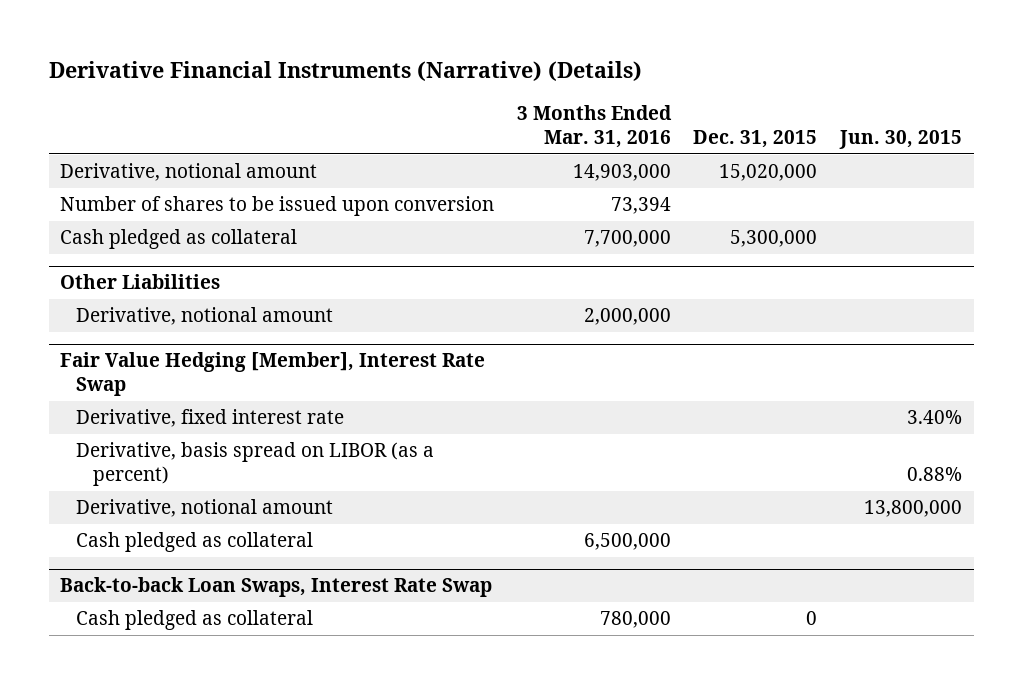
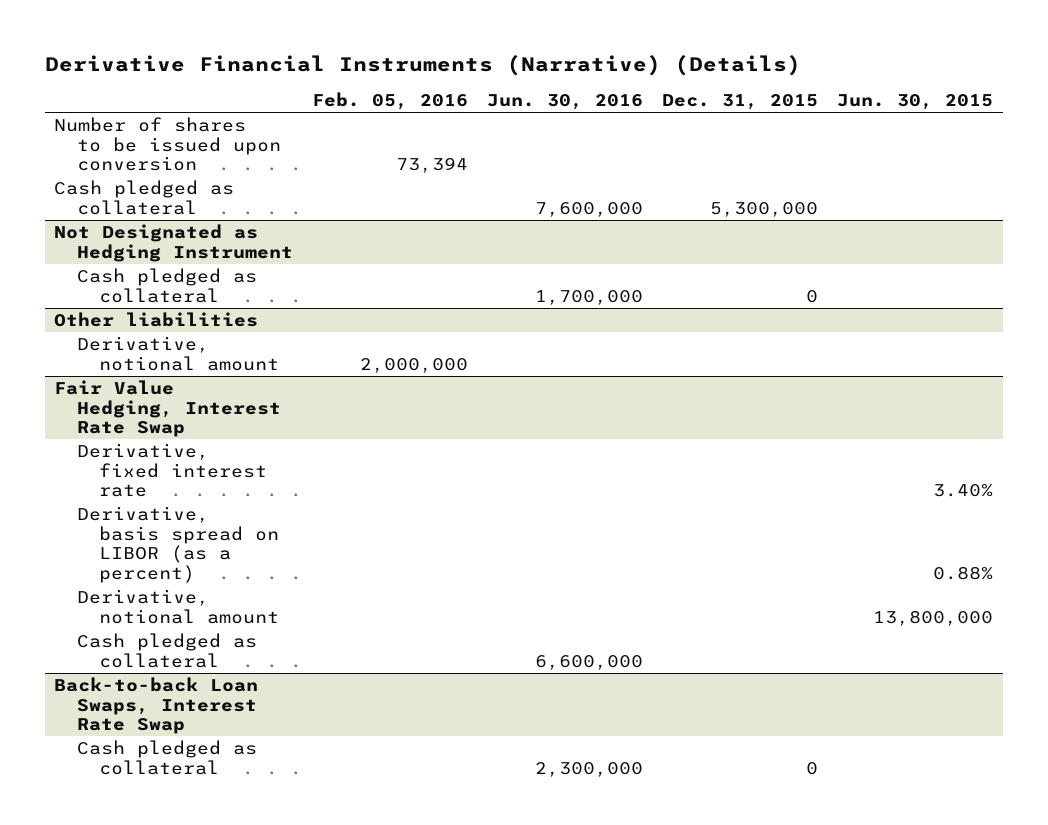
- | 3 Months Ended Mar. 31, 2016 | Dec. 31, 2015 | Jun. 30, 2015
+ | Feb. 05, 2016 | Jun. 30, 2016 | Dec. 31, 2015 | Jun. 30, 2015
- Derivative, notional amount | 14,903,000 | 15,020,000 |
- Other Liabilities
+ Not Designated as Hedging Instrument
+ Cash pledged as collateral | | 1,700,000 | 0 |
+ Other liabilities
- Fair Value Hedging [Member], Interest Rate Swap
+ Fair Value Hedging, Interest Rate Swap

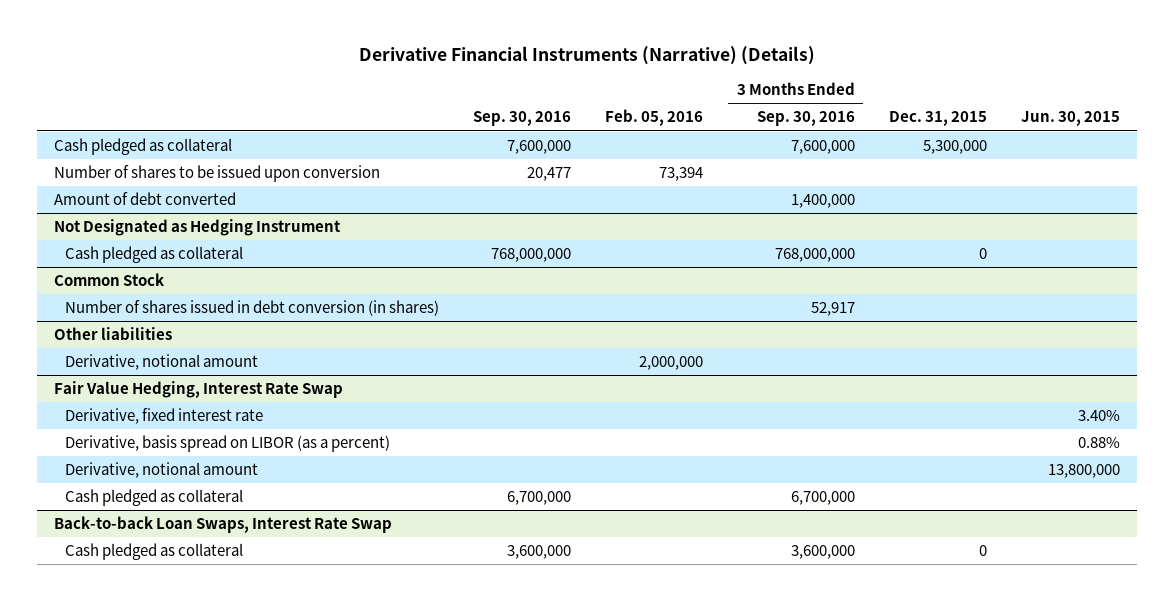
- | Feb. 05, 2016 | Jun. 30, 2016 | Dec. 31, 2015 | Jun. 30, 2015
+ | Sep. 30, 2016 | Feb. 05, 2016 | 3 Months Ended Sep. 30, 2016 | Dec. 31, 2015 | Jun. 30, 2015
moved down: Number of shares to be issued upon conversion | 20,477 | 73,394 | | |
+ Amount of debt converted | | | 1,400,000 | |
+ Common Stock
+ Number of shares issued in debt conversion (in shares) | | | 52,917 | |

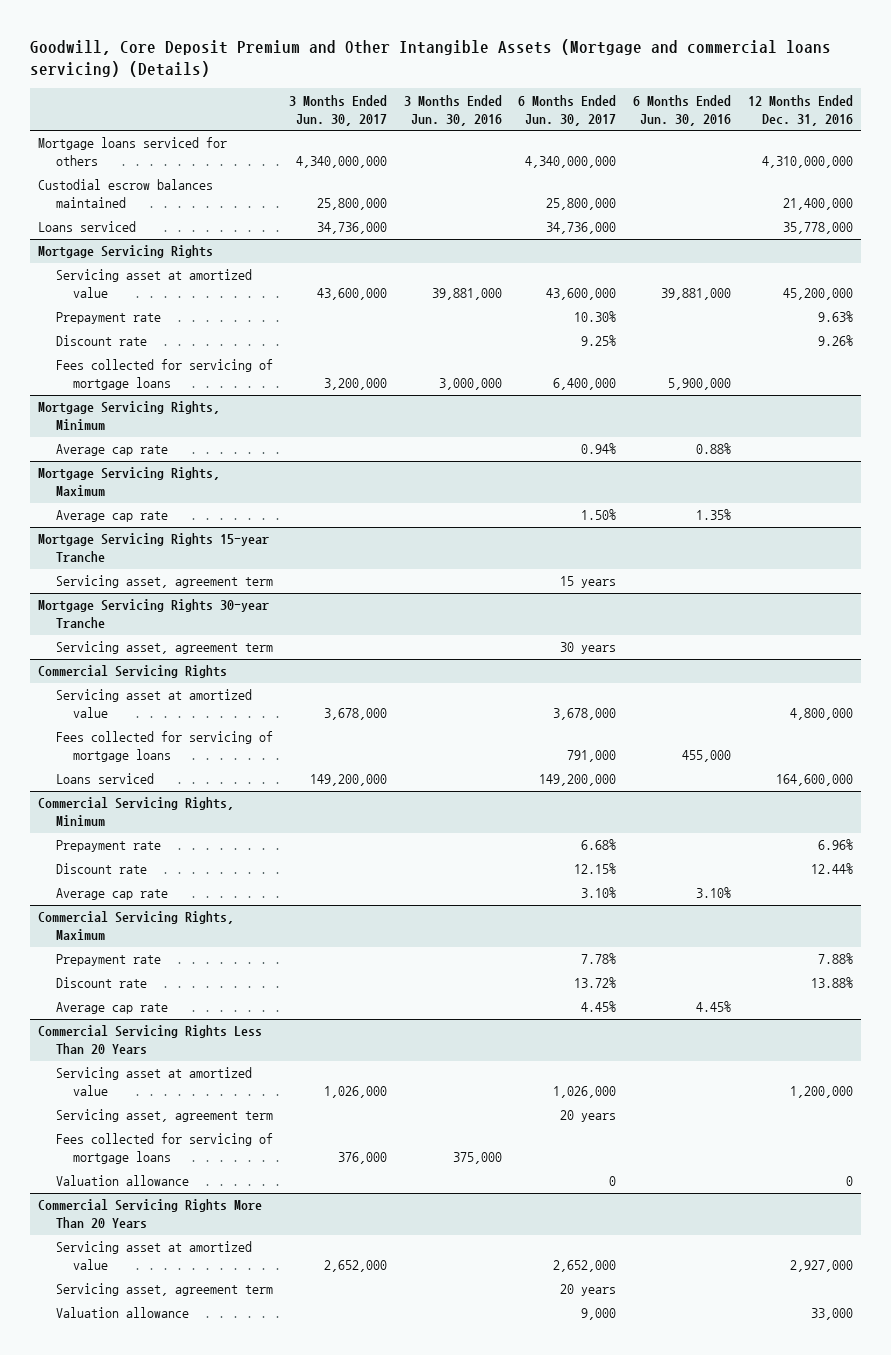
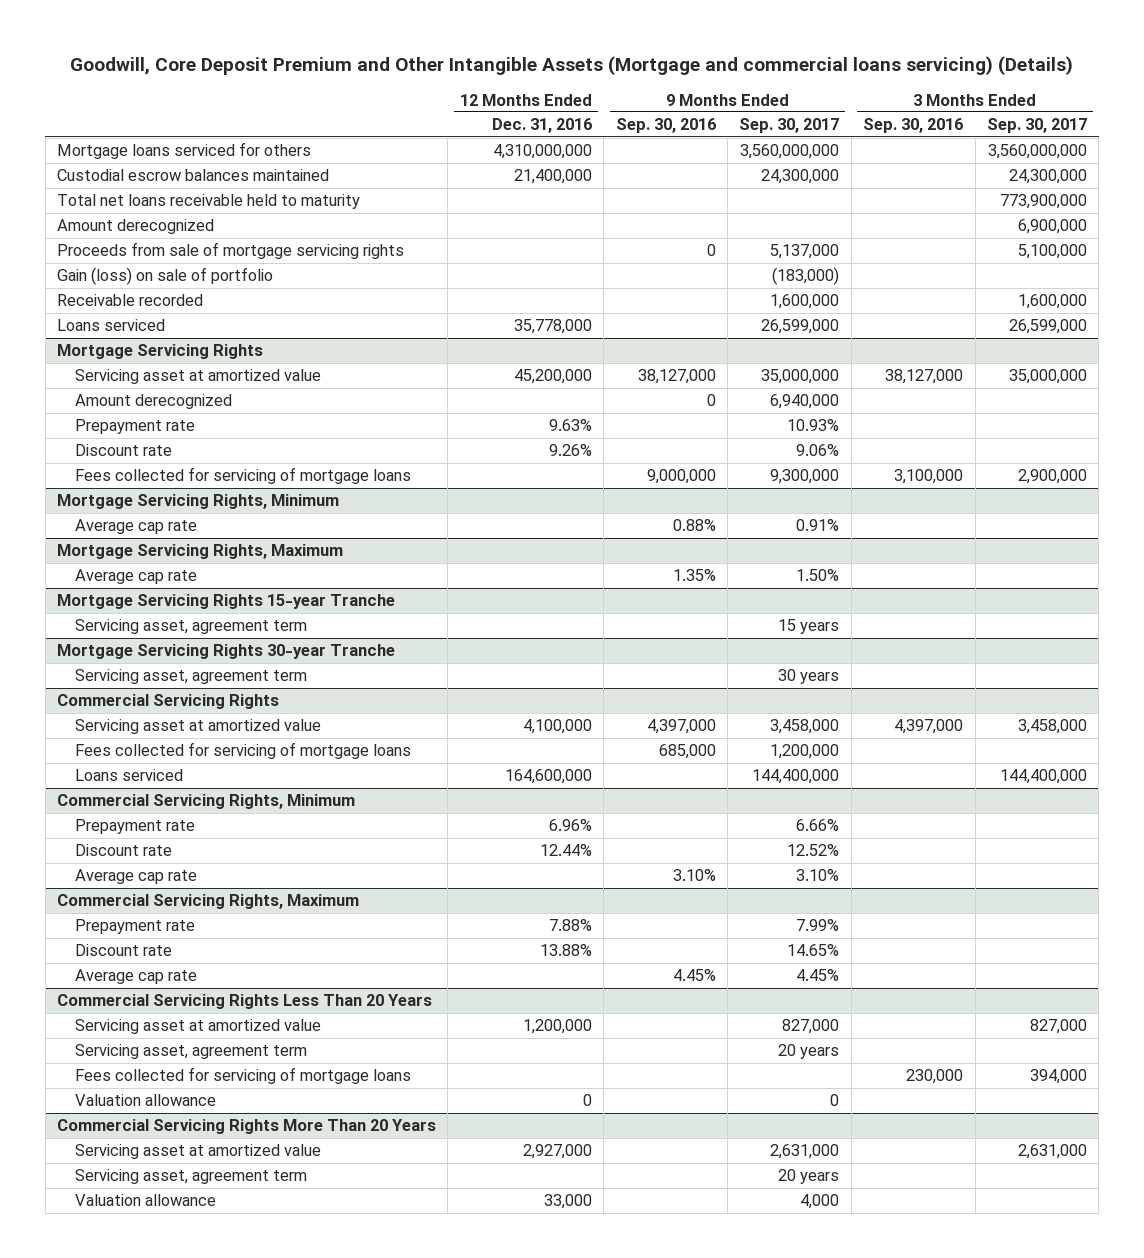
- | 3 Months Ended Jun. 30, 2017 | 3 Months Ended Jun. 30, 2016 | 6 Months Ended Jun. 30, 2017 | 6 Months Ended Jun. 30, 2016 | 12 Months Ended Dec. 31, 2016
+ | 12 Months Ended Dec. 31, 2016 | 9 Months Ended Sep. 30, 2016 | 9 Months Ended Sep. 30, 2017 | 3 Months Ended Sep. 30, 2016 | 3 Months Ended Sep. 30, 2017
+ Total net loans receivable held to maturity | | | | | 773,900,000
+ Amount derecognized | | | | | 6,900,000
+ Proceeds from sale of mortgage servicing rights | | 0 | 5,137,000 | | 5,100,000
+ Gain (loss) on sale of portfolio | | | (183,000) | |
+ Receivable recorded | | | 1,600,000 | | 1,600,000
@ Mortgage Servicing Rights
+ Amount derecognized | | 0 | 6,940,000 | |
@ Commercial Servicing Rights
- Servicing asset at amortized value | 3,678,000 | | 3,678,000 | | 4,800,000
+ Servicing asset at amortized value | 4,100,000 | 4,397,000 | 3,458,000 | 4,397,000 | 3,458,000

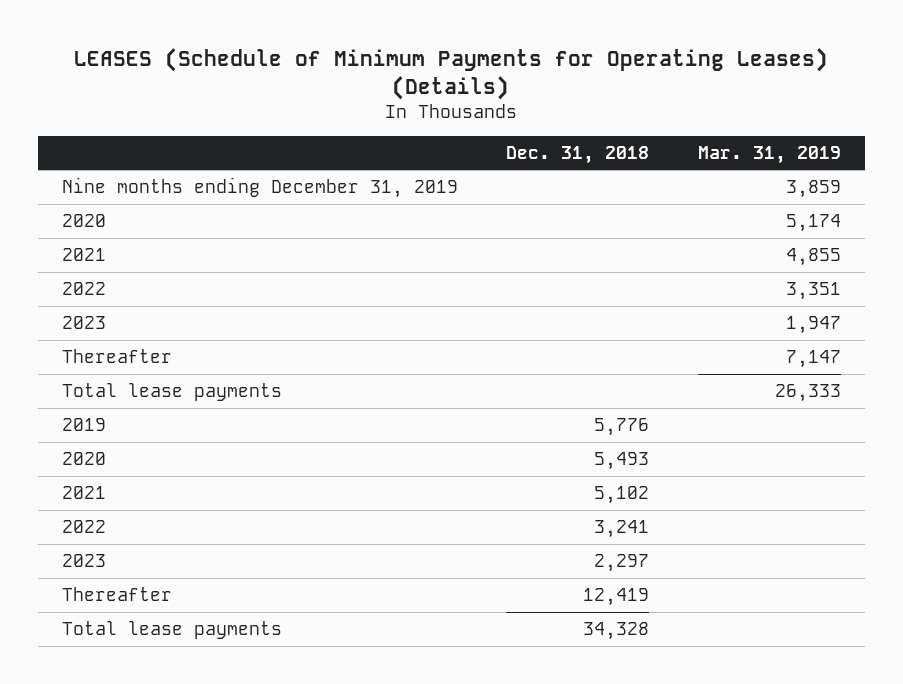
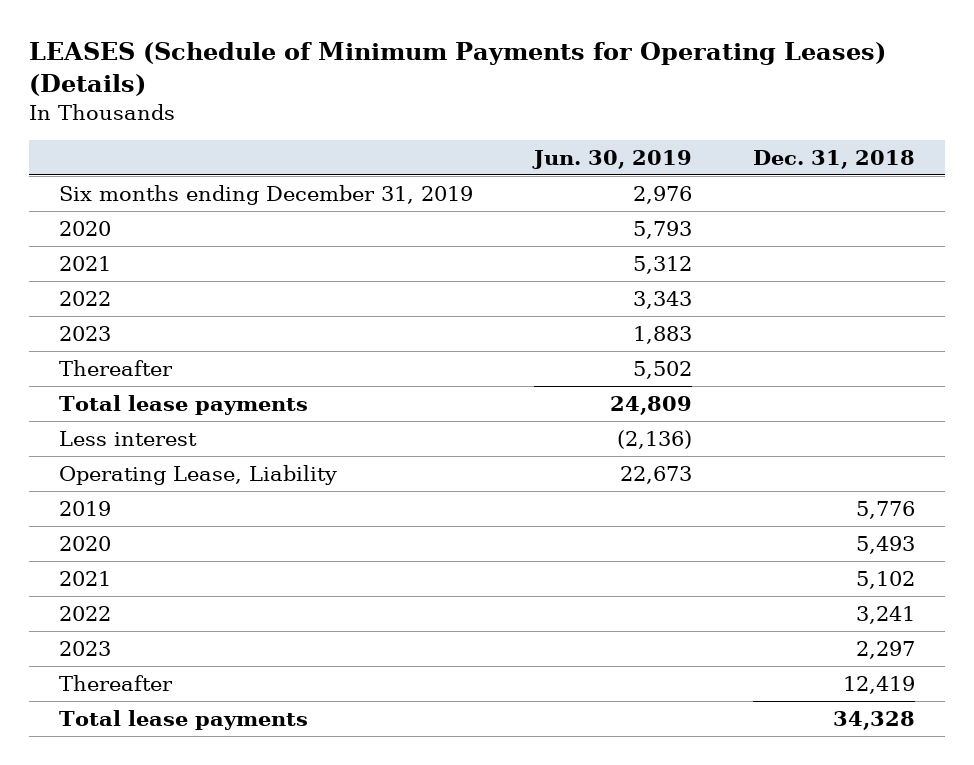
- | Dec. 31, 2018 | Mar. 31, 2019
+ | Jun. 30, 2019 | Dec. 31, 2018
- Nine months ending December 31, 2019 | | 3,859
+ Six months ending December 31, 2019 | 2,976 |
+ Less interest | (2,136) |
+ Operating Lease, Liability | 22,673 |

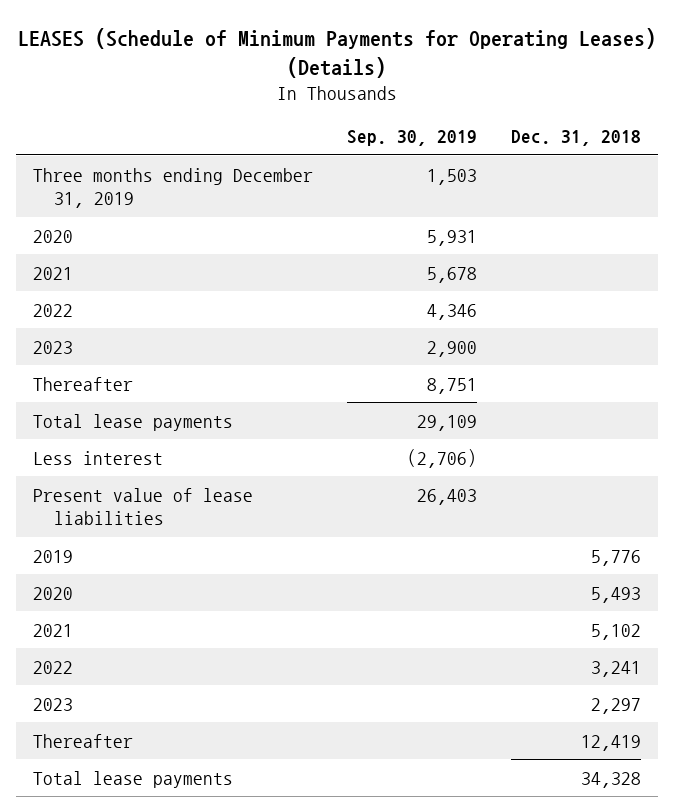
- | Jun. 30, 2019 | Dec. 31, 2018
+ | Sep. 30, 2019 | Dec. 31, 2018
- Six months ending December 31, 2019 | 2,976 |
+ Three months ending December 31, 2019 | 1,503 |
- Operating Lease, Liability | 22,673 |
+ Present value of lease liabilities | 26,403 |

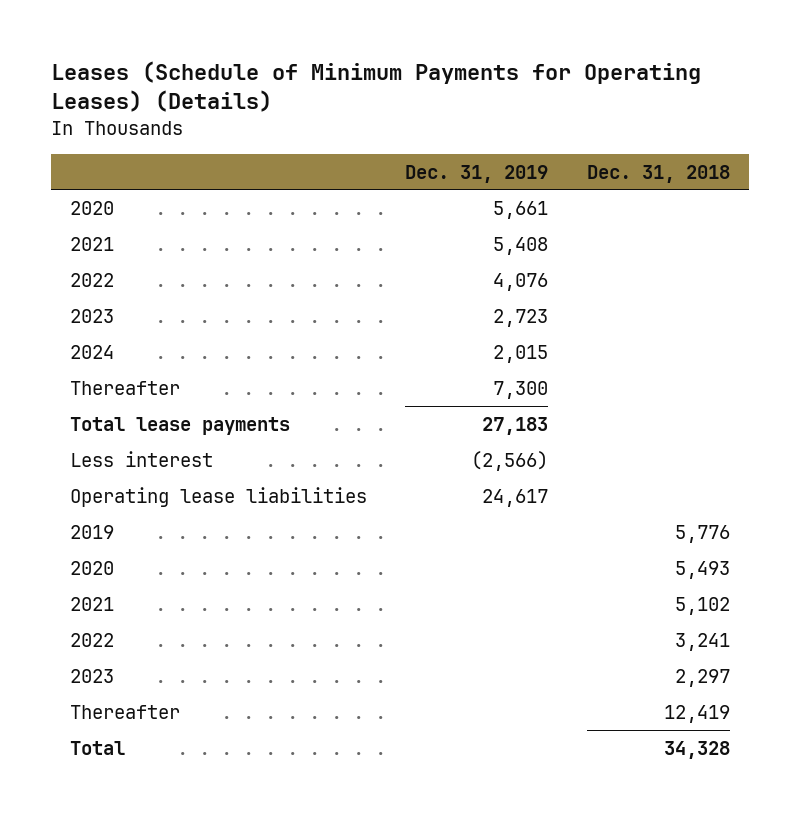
- LEASES (Schedule of Minimum Payments for Operating Leases) (Details)
+ Leases (Schedule of Minimum Payments for Operating Leases) (Details)
- | Sep. 30, 2019 | Dec. 31, 2018
+ | Dec. 31, 2019 | Dec. 31, 2018
- Three months ending December 31, 2019 | 1,503 |
+ 2024 | 2,015 |
- Present value of lease liabilities | 26,403 |
+ Operating lease liabilities | 24,617 |
- Total lease payments | | 34,328
+ Total | | 34,328

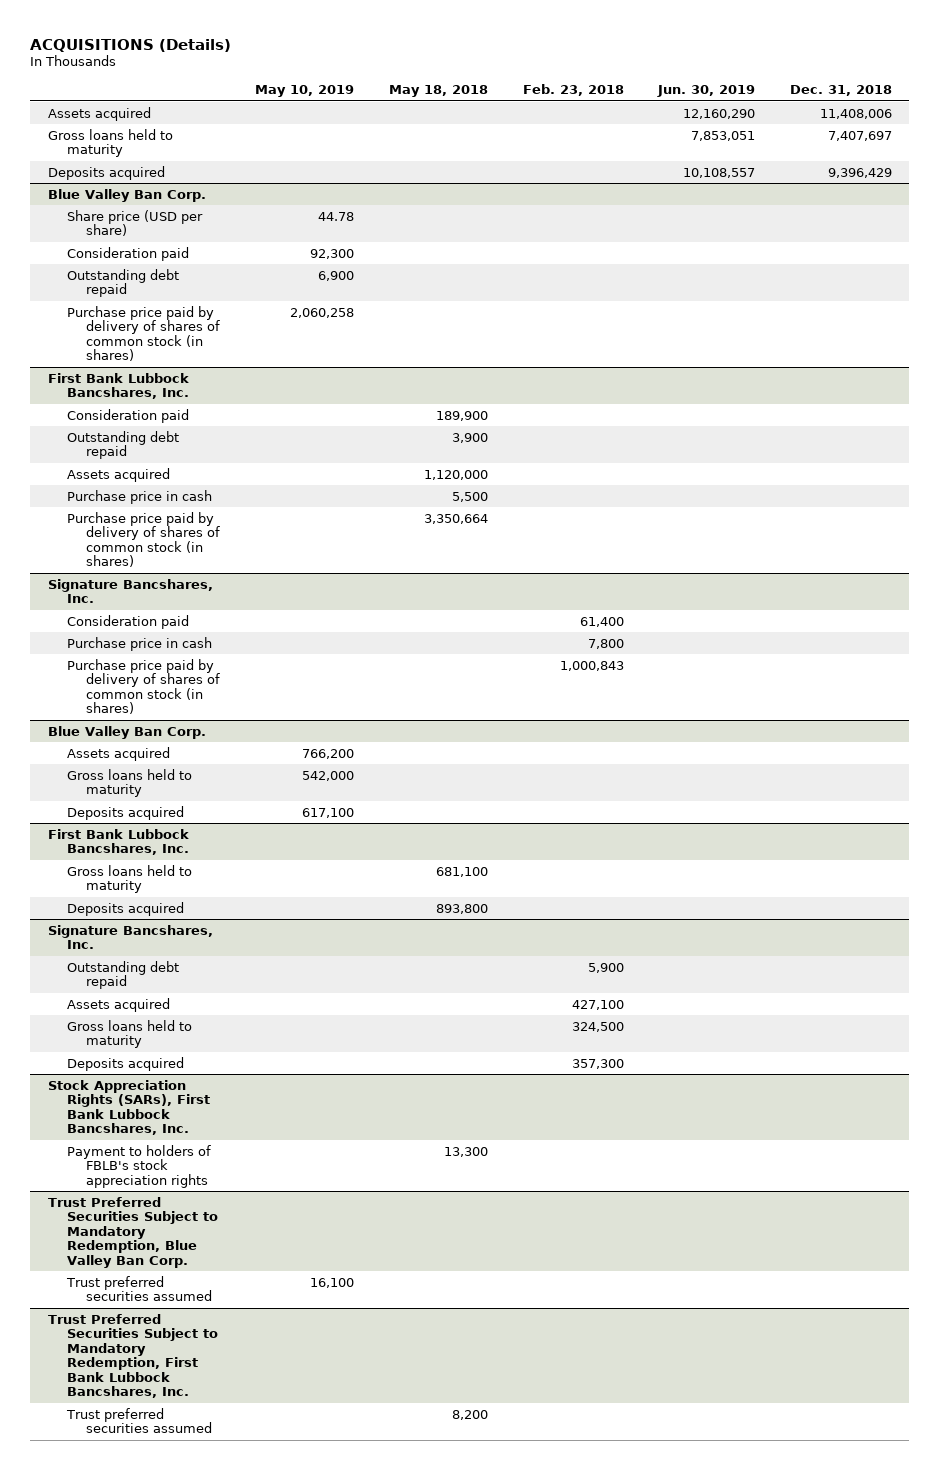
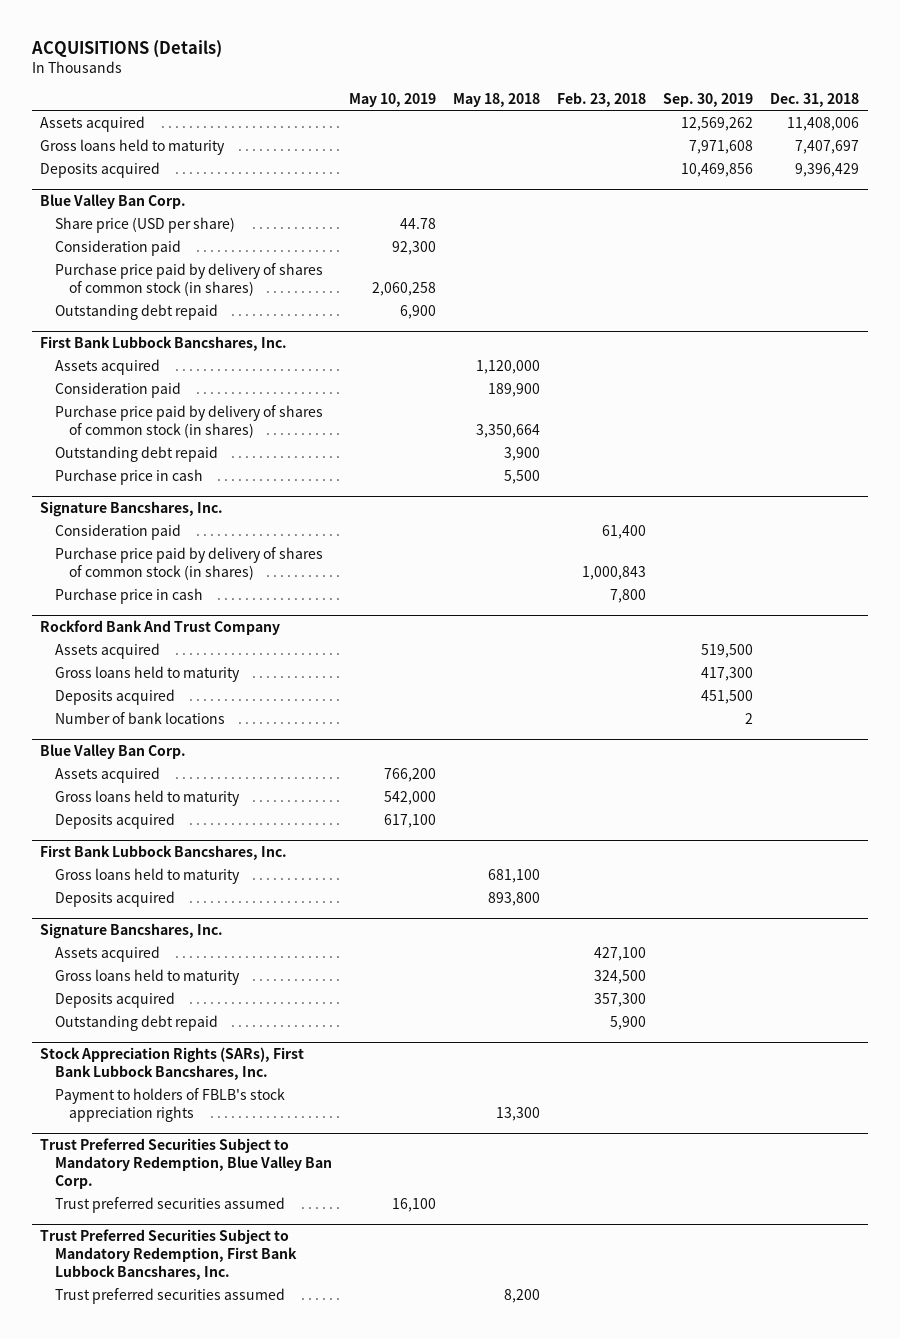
- | May 10, 2019 | May 18, 2018 | Feb. 23, 2018 | Jun. 30, 2019 | Dec. 31, 2018
+ | May 10, 2019 | May 18, 2018 | Feb. 23, 2018 | Sep. 30, 2019 | Dec. 31, 2018
@ Blue Valley Ban Corp.
moved down: Outstanding debt repaid | 6,900 | | | |
@ First Bank Lubbock Bancshares, Inc.
moved up: Assets acquired | | 1,120,000 | | |
moved up: Purchase price paid by delivery of shares of common stock (in shares) | | 3,350,664 | | |
@ Signature Bancshares, Inc.
moved down: Purchase price in cash | | | 7,800 | |
+ Rockford Bank And Trust Company
+ Assets acquired | | | | 519,500 |
+ Gross loans held to maturity | | | | 417,300 |
+ Deposits acquired | | | | 451,500 |
+ Number of bank locations | | | | 2 |
@ Signature Bancshares, Inc.
moved down: Outstanding debt repaid | | | 5,900 | |

